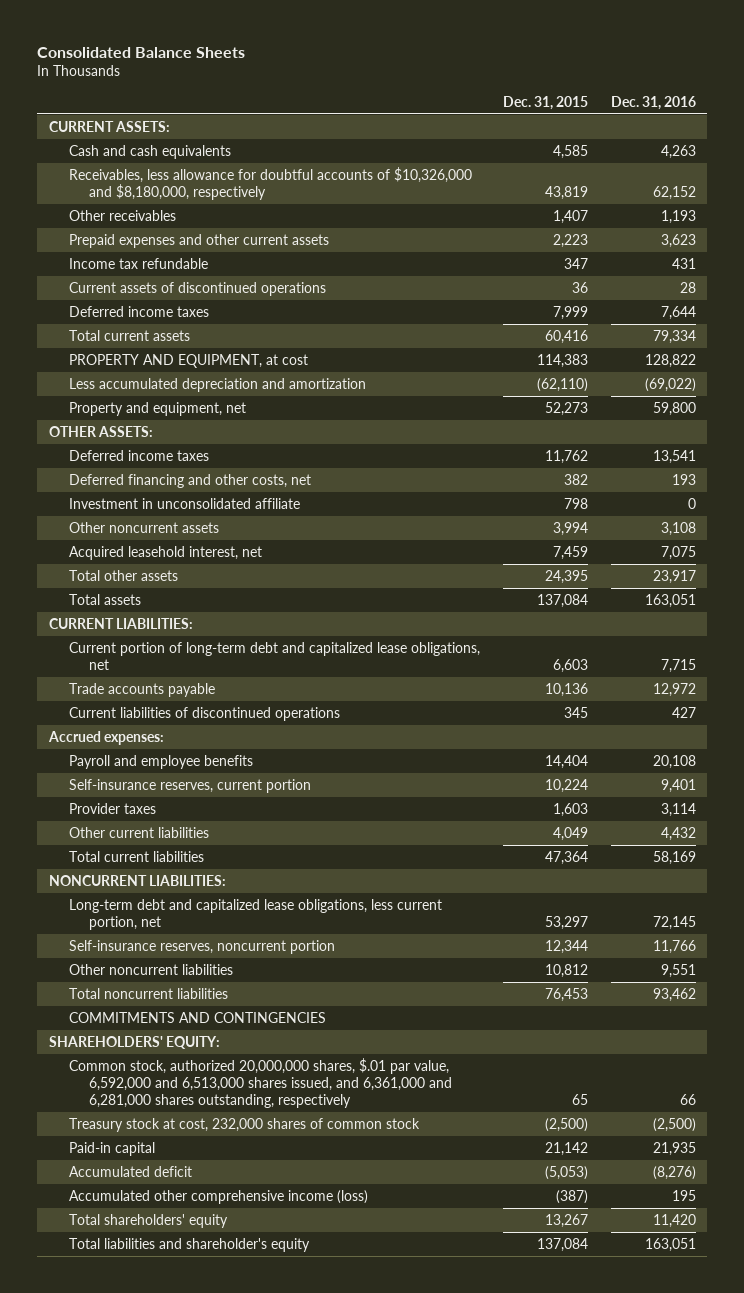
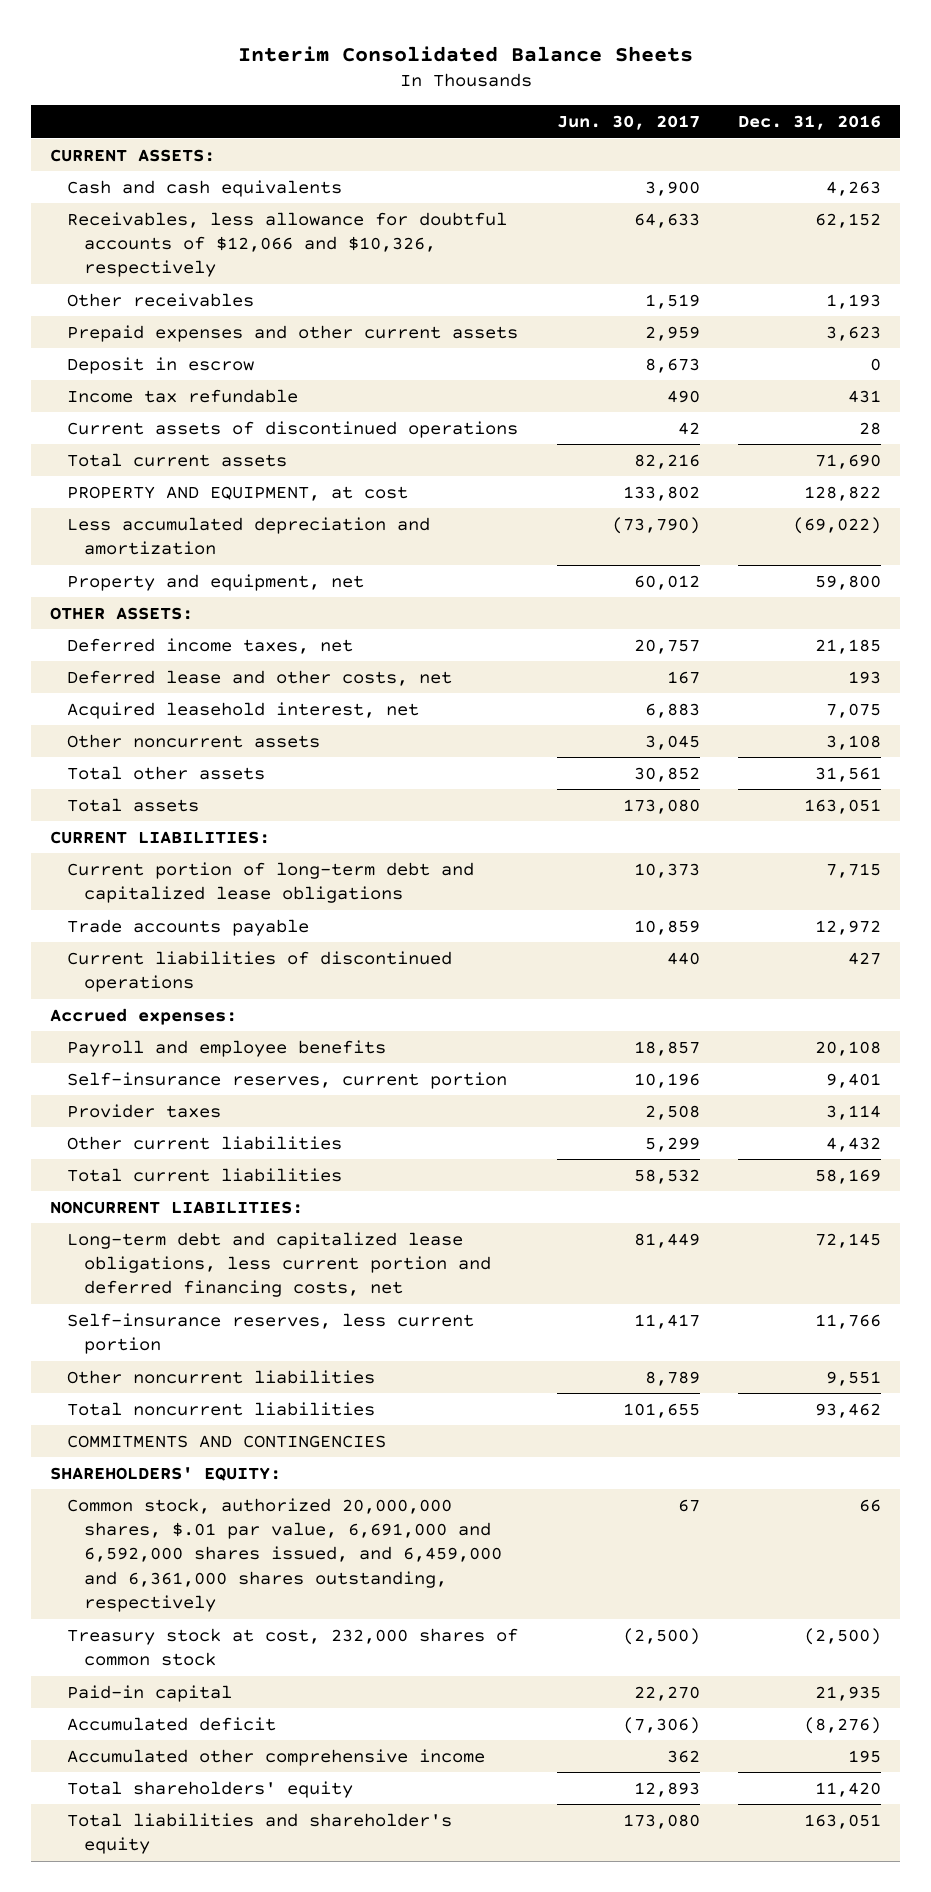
- Consolidated Balance Sheets
+ Interim Consolidated Balance Sheets
- | Dec. 31, 2015 | Dec. 31, 2016
+ | Jun. 30, 2017 | Dec. 31, 2016
- Receivables, less allowance for doubtful accounts of $10,326,000 and $8,180,000, respectively | 43,819 | 62,152
+ Receivables, less allowance for doubtful accounts of $12,066 and $10,326, respectively | 64,633 | 62,152
+ Deposit in escrow | 8,673 | 0
- Deferred income taxes | 7,999 | 7,644
- Total current assets | 60,416 | 79,334
+ Total current assets | 82,216 | 71,690
- Deferred income taxes | 11,762 | 13,541
- Deferred financing and other costs, net | 382 | 193
- Investment in unconsolidated affiliate | 798 | 0
+ Deferred income taxes, net | 20,757 | 21,185
+ Deferred lease and other costs, net | 167 | 193
- Total other assets | 24,395 | 23,917
moved down: Other noncurrent assets | 3,045 | 3,108
+ Total other assets | 30,852 | 31,561
- Current portion of long-term debt and capitalized lease obligations, net | 6,603 | 7,715
+ Current portion of long-term debt and capitalized lease obligations | 10,373 | 7,715
- Long-term debt and capitalized lease obligations, less current portion, net | 53,297 | 72,145
- Self-insurance reserves, noncurrent portion | 12,344 | 11,766
+ Long-term debt and capitalized lease obligations, less current portion and deferred financing costs, net | 81,449 | 72,145
+ Self-insurance reserves, less current portion | 11,417 | 11,766
- Common stock, authorized 20,000,000 shares, $.01 par value, 6,592,000 and 6,513,000 shares issued, and 6,361,000 and 6,281,000 shares outstanding, respectively | 65 | 66
+ Common stock, authorized 20,000,000 shares, $.01 par value, 6,691,000 and 6,592,000 shares issued, and 6,459,000 and 6,361,000 shares outstanding, respectively | 67 | 66
- Accumulated other comprehensive income (loss) | (387) | 195
+ Accumulated other comprehensive income | 362 | 195

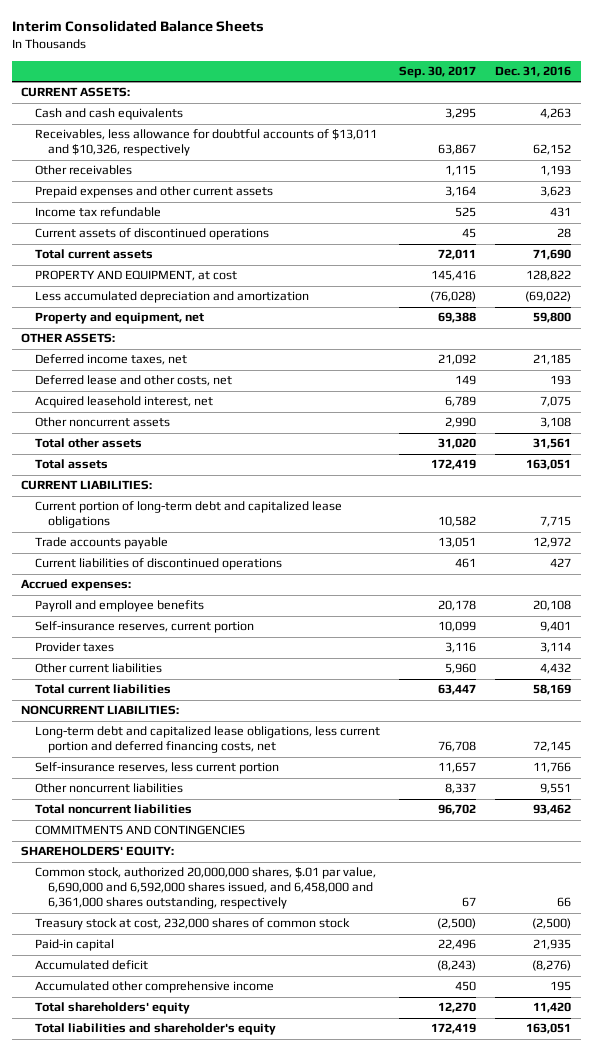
- | Jun. 30, 2017 | Dec. 31, 2016
+ | Sep. 30, 2017 | Dec. 31, 2016
- Receivables, less allowance for doubtful accounts of $12,066 and $10,326, respectively | 64,633 | 62,152
+ Receivables, less allowance for doubtful accounts of $13,011 and $10,326, respectively | 63,867 | 62,152
- Deposit in escrow | 8,673 | 0
- Common stock, authorized 20,000,000 shares, $.01 par value, 6,691,000 and 6,592,000 shares issued, and 6,459,000 and 6,361,000 shares outstanding, respectively | 67 | 66
+ Common stock, authorized 20,000,000 shares, $.01 par value, 6,690,000 and 6,592,000 shares issued, and 6,458,000 and 6,361,000 shares outstanding, respectively | 67 | 66

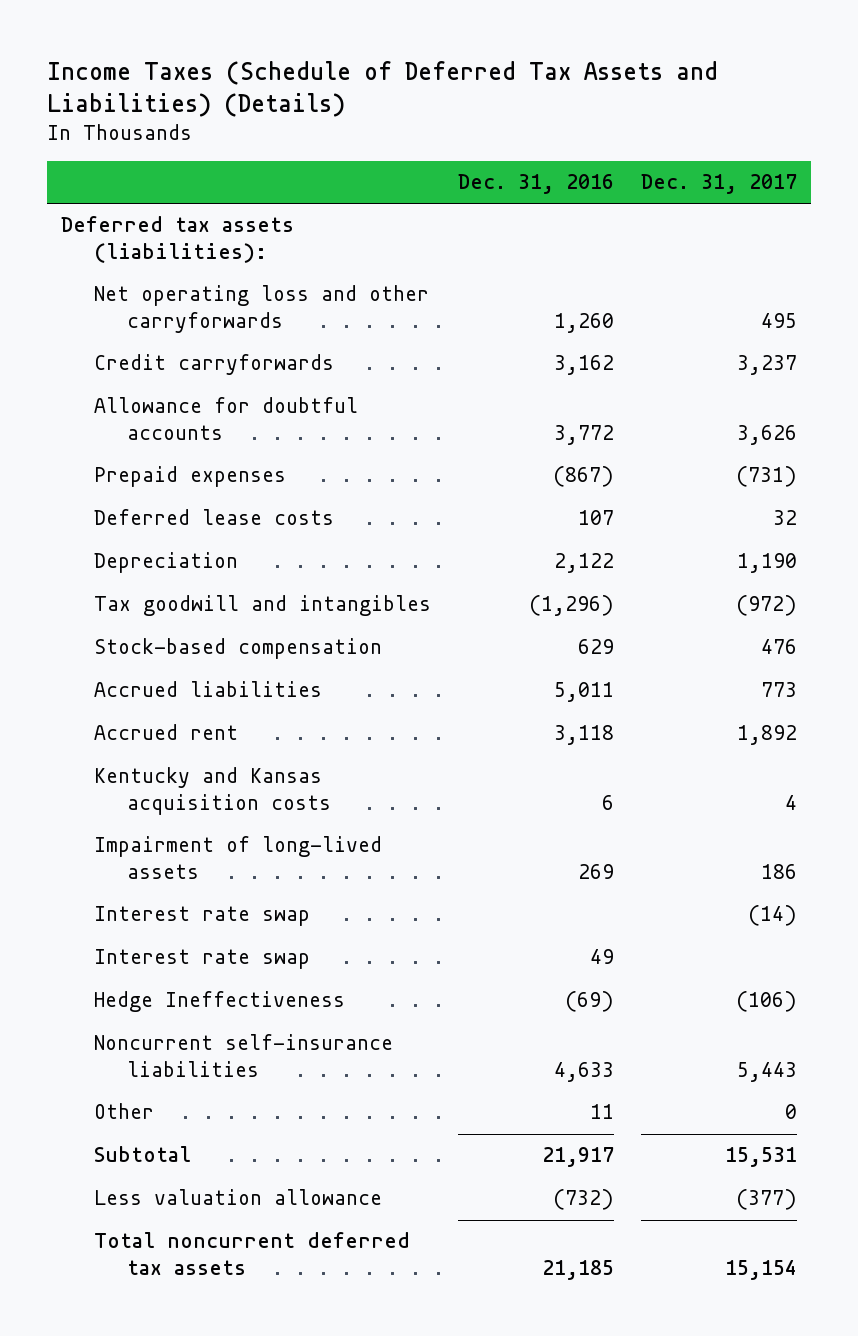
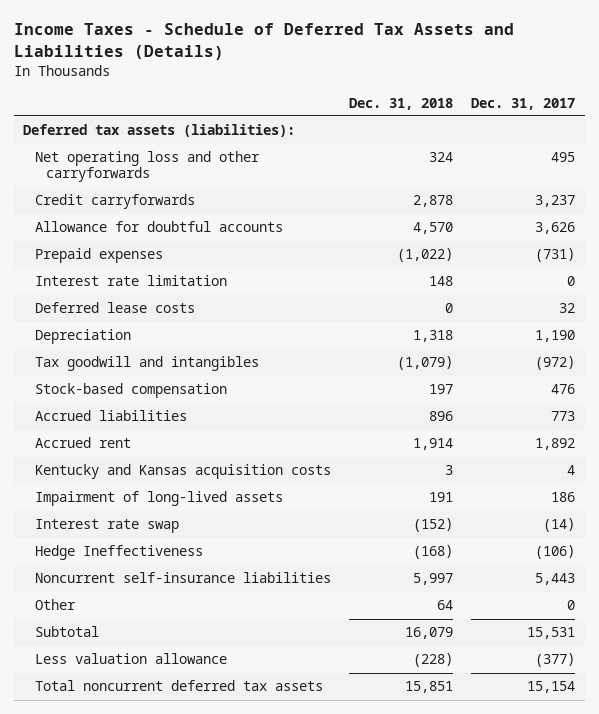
- Income Taxes (Schedule of Deferred Tax Assets and Liabilities) (Details)
+ Income Taxes - Schedule of Deferred Tax Assets and Liabilities (Details)
- | Dec. 31, 2016 | Dec. 31, 2017
+ | Dec. 31, 2018 | Dec. 31, 2017
+ Interest rate limitation | 148 | 0
- Interest rate swap | 49 |

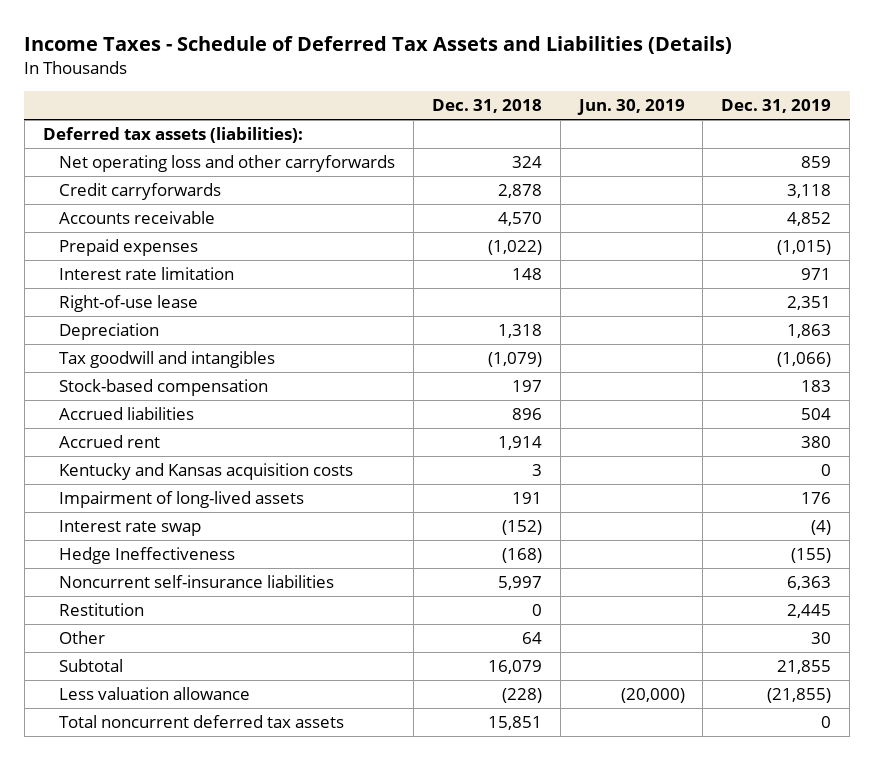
- | Dec. 31, 2018 | Dec. 31, 2017
+ | Dec. 31, 2018 | Jun. 30, 2019 | Dec. 31, 2019
- Allowance for doubtful accounts | 4,570 | 3,626
+ Accounts receivable | 4,570 | | 4,852
- Deferred lease costs | 0 | 32
+ Right-of-use lease | | | 2,351
+ Restitution | 0 | | 2,445

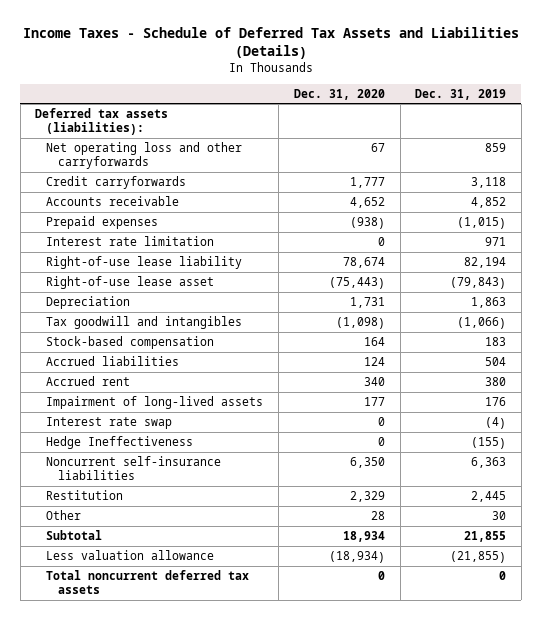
- | Dec. 31, 2018 | Jun. 30, 2019 | Dec. 31, 2019
+ | Dec. 31, 2020 | Dec. 31, 2019
- Right-of-use lease | | | 2,351
+ Right-of-use lease liability | 78,674 | 82,194
+ Right-of-use lease asset | (75,443) | (79,843)
- Kentucky and Kansas acquisition costs | 3 | | 0

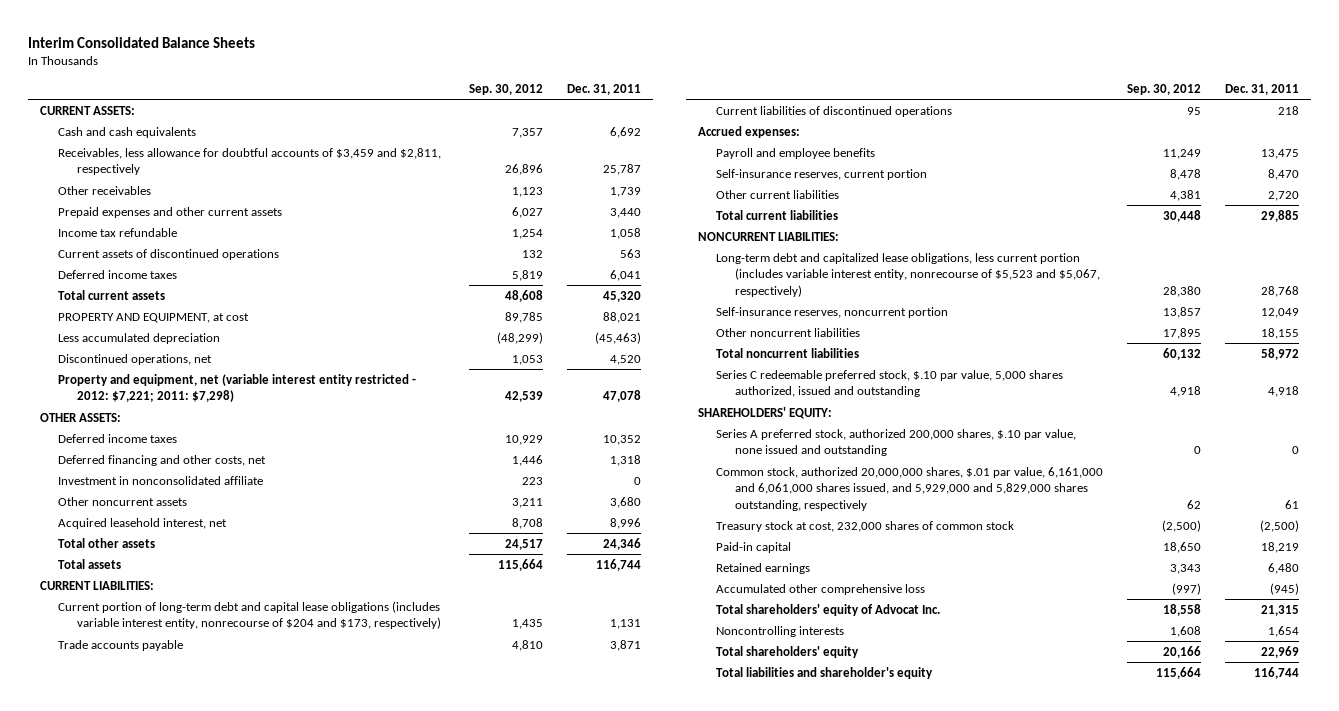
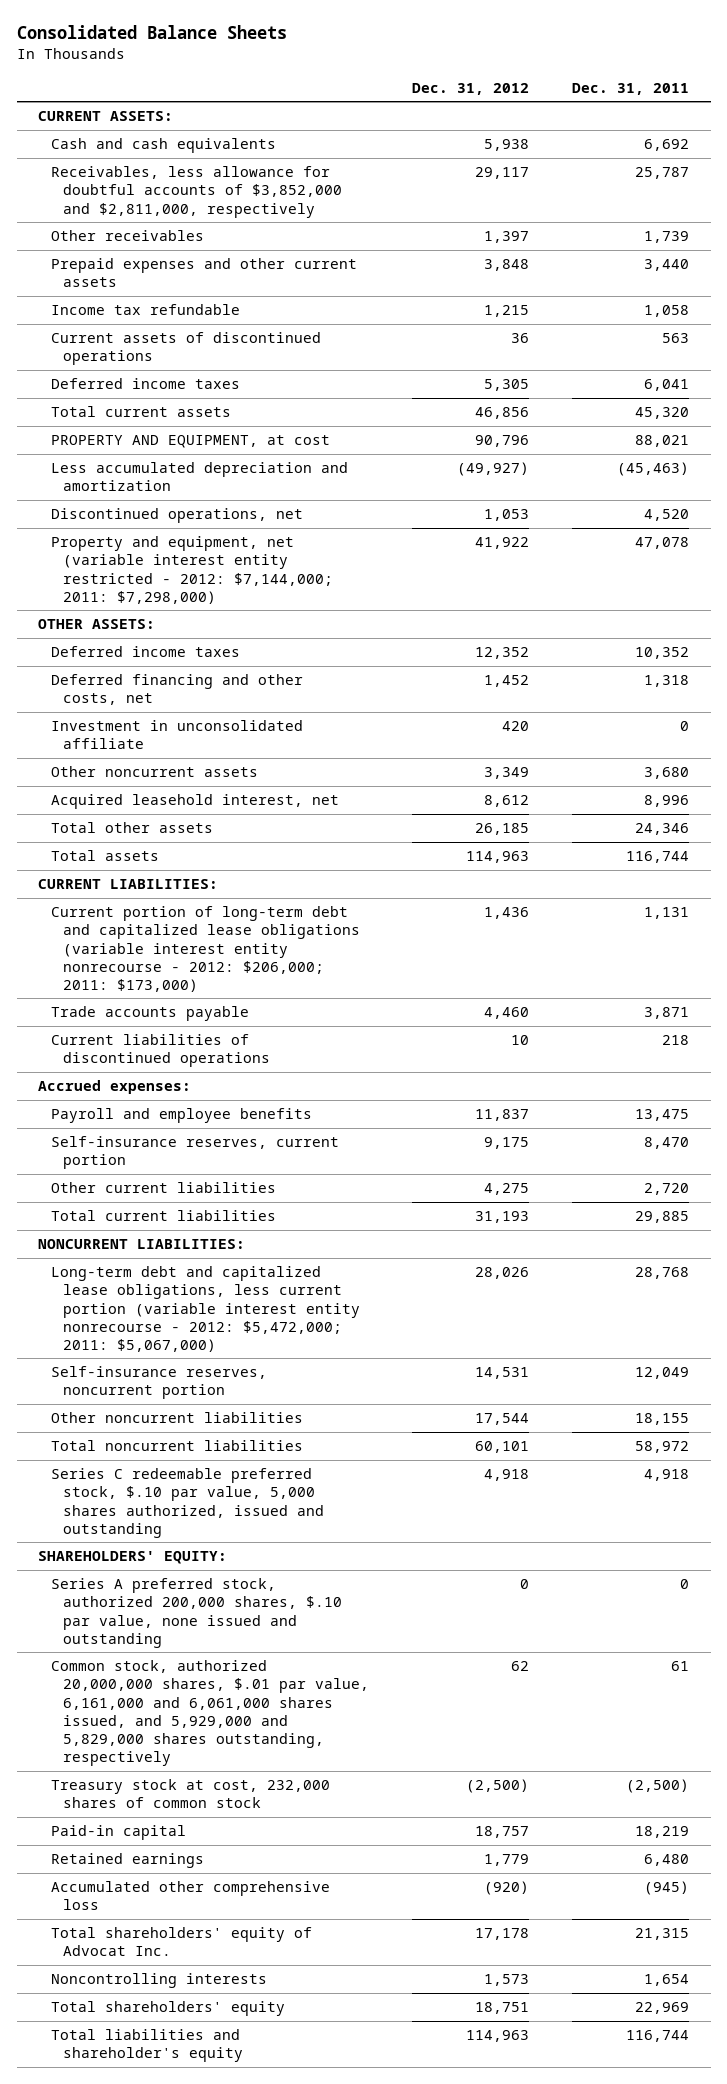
- Interim Consolidated Balance Sheets
+ Consolidated Balance Sheets
- | Sep. 30, 2012 | Dec. 31, 2011
+ | Dec. 31, 2012 | Dec. 31, 2011
- Receivables, less allowance for doubtful accounts of $3,459 and $2,811, respectively | 26,896 | 25,787
+ Receivables, less allowance for doubtful accounts of $3,852,000 and $2,811,000, respectively | 29,117 | 25,787
- Less accumulated depreciation | (48,299) | (45,463)
+ Less accumulated depreciation and amortization | (49,927) | (45,463)
- Property and equipment, net (variable interest entity restricted - 2012: $7,221; 2011: $7,298) | 42,539 | 47,078
+ Property and equipment, net (variable interest entity restricted - 2012: $7,144,000; 2011: $7,298,000) | 41,922 | 47,078
- Investment in nonconsolidated affiliate | 223 | 0
+ Investment in unconsolidated affiliate | 420 | 0
- Current portion of long-term debt and capital lease obligations (includes variable interest entity, nonrecourse of $204 and $173, respectively) | 1,435 | 1,131
+ Current portion of long-term debt and capitalized lease obligations (variable interest entity nonrecourse - 2012: $206,000; 2011: $173,000) | 1,436 | 1,131
- Long-term debt and capitalized lease obligations, less current portion (includes variable interest entity, nonrecourse of $5,523 and $5,067, respectively) | 28,380 | 28,768
+ Long-term debt and capitalized lease obligations, less current portion (variable interest entity nonrecourse - 2012: $5,472,000; 2011: $5,067,000) | 28,026 | 28,768

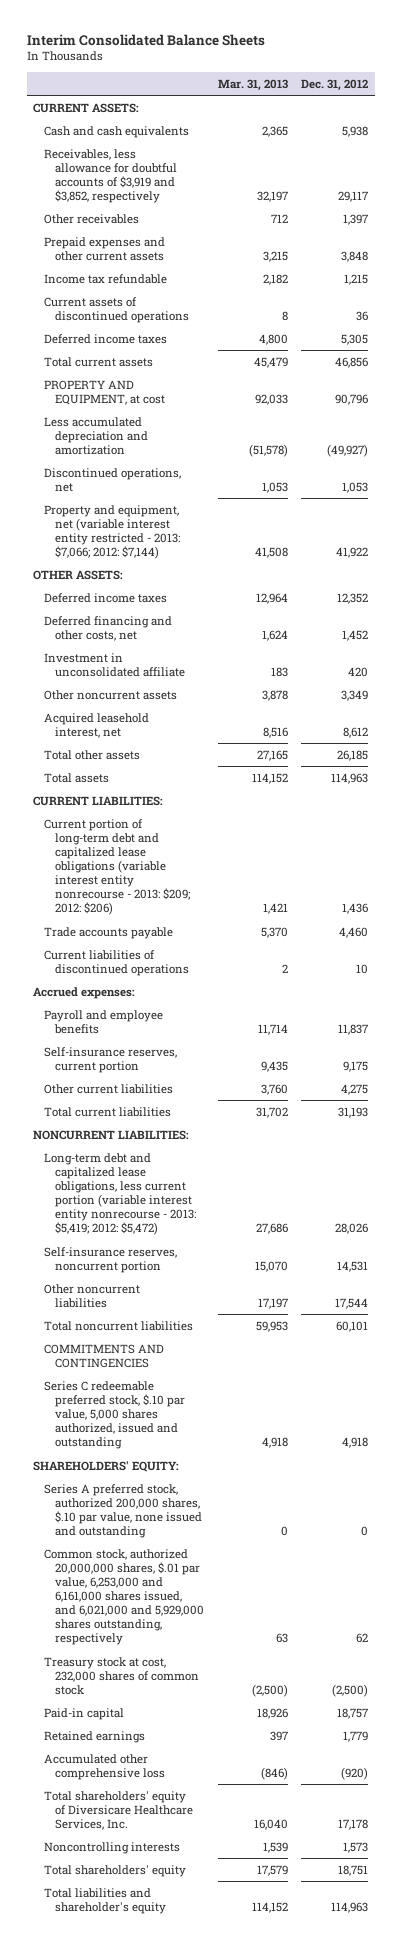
- Consolidated Balance Sheets
+ Interim Consolidated Balance Sheets
- | Dec. 31, 2012 | Dec. 31, 2011
+ | Mar. 31, 2013 | Dec. 31, 2012
- Receivables, less allowance for doubtful accounts of $3,852,000 and $2,811,000, respectively | 29,117 | 25,787
+ Receivables, less allowance for doubtful accounts of $3,919 and $3,852, respectively | 32,197 | 29,117
- Property and equipment, net (variable interest entity restricted - 2012: $7,144,000; 2011: $7,298,000) | 41,922 | 47,078
+ Property and equipment, net (variable interest entity restricted - 2013: $7,066; 2012: $7,144) | 41,508 | 41,922
- Current portion of long-term debt and capitalized lease obligations (variable interest entity nonrecourse - 2012: $206,000; 2011: $173,000) | 1,436 | 1,131
+ Current portion of long-term debt and capitalized lease obligations (variable interest entity nonrecourse - 2013: $209; 2012: $206) | 1,421 | 1,436
- Long-term debt and capitalized lease obligations, less current portion (variable interest entity nonrecourse - 2012: $5,472,000; 2011: $5,067,000) | 28,026 | 28,768
+ Long-term debt and capitalized lease obligations, less current portion (variable interest entity nonrecourse - 2013: $5,419; 2012: $5,472) | 27,686 | 28,026
+ COMMITMENTS AND CONTINGENCIES
- Common stock, authorized 20,000,000 shares, $.01 par value, 6,161,000 and 6,061,000 shares issued, and 5,929,000 and 5,829,000 shares outstanding, respectively | 62 | 61
+ Common stock, authorized 20,000,000 shares, $.01 par value, 6,253,000 and 6,161,000 shares issued, and 6,021,000 and 5,929,000 shares outstanding, respectively | 63 | 62
- Total shareholders' equity of Advocat Inc. | 17,178 | 21,315
+ Total shareholders' equity of Diversicare Healthcare Services, Inc. | 16,040 | 17,178

